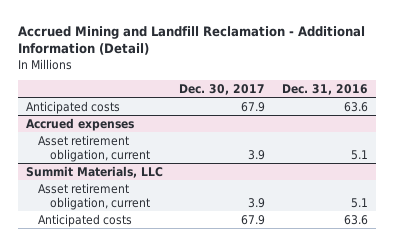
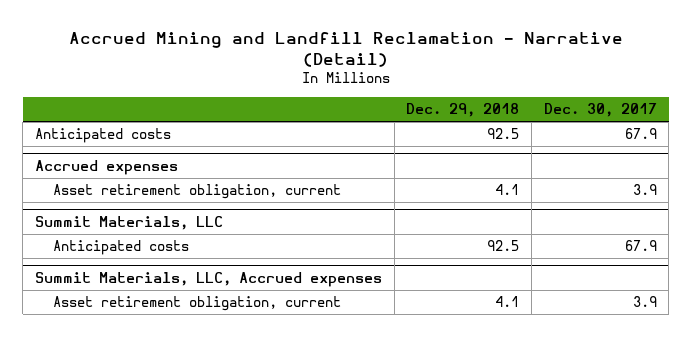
- Accrued Mining and Landfill Reclamation - Additional Information (Detail)
+ Accrued Mining and Landfill Reclamation - Narrative (Detail)
- | Dec. 30, 2017 | Dec. 31, 2016
+ | Dec. 29, 2018 | Dec. 30, 2017
@ Summit Materials, LLC
- Asset retirement obligation, current | 3.9 | 5.1
+ Summit Materials, LLC, Accrued expenses
+ Asset retirement obligation, current | 4.1 | 3.9

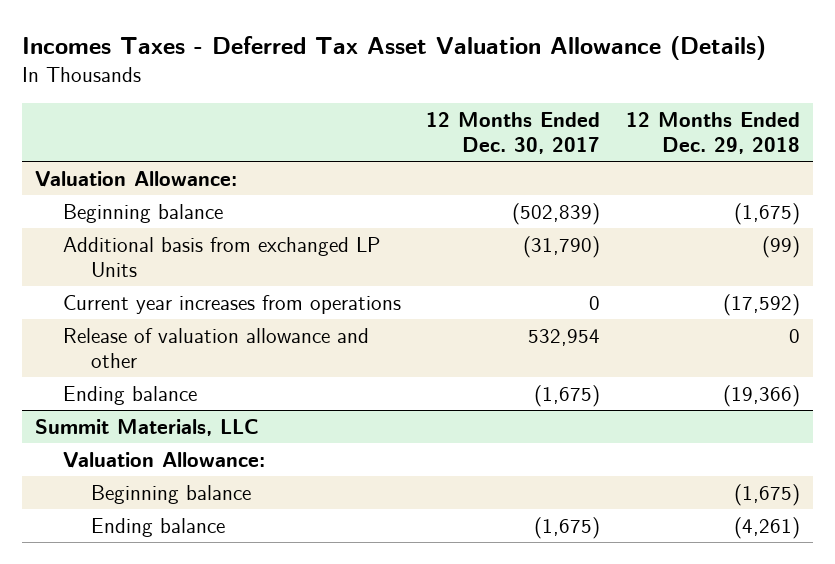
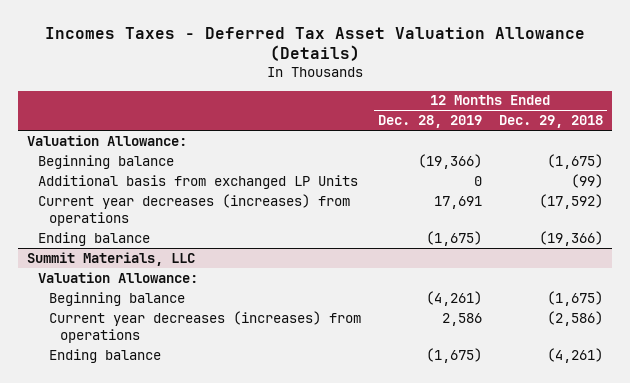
- | 12 Months Ended Dec. 30, 2017 | 12 Months Ended Dec. 29, 2018
+ | 12 Months Ended Dec. 28, 2019 | 12 Months Ended Dec. 29, 2018
- Current year increases from operations | 0 | (17,592)
- Release of valuation allowance and other | 532,954 | 0
+ Current year decreases (increases) from operations | 17,691 | (17,592)
@ Summit Materials, LLC
+ Current year decreases (increases) from operations | 2,586 | (2,586)

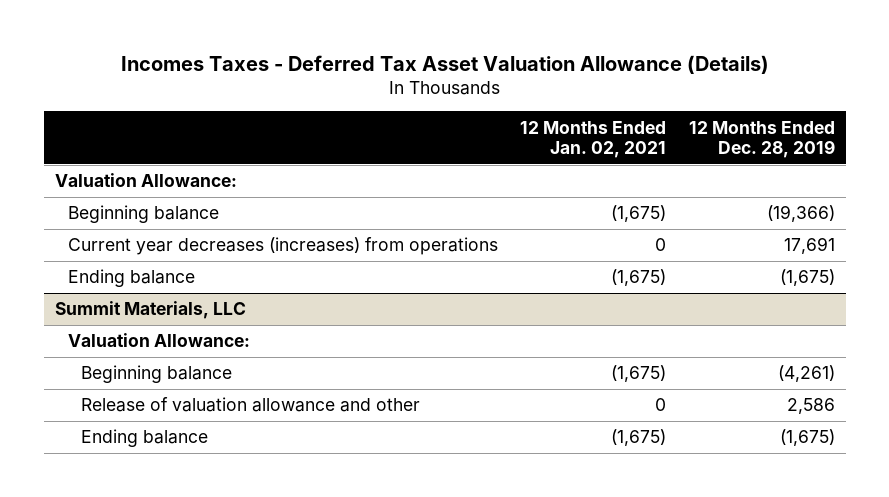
- | 12 Months Ended Dec. 28, 2019 | 12 Months Ended Dec. 29, 2018
+ | 12 Months Ended Jan. 02, 2021 | 12 Months Ended Dec. 28, 2019
- Additional basis from exchanged LP Units | 0 | (99)
@ Summit Materials, LLC
- Current year decreases (increases) from operations | 2,586 | (2,586)
+ Release of valuation allowance and other | 0 | 2,586

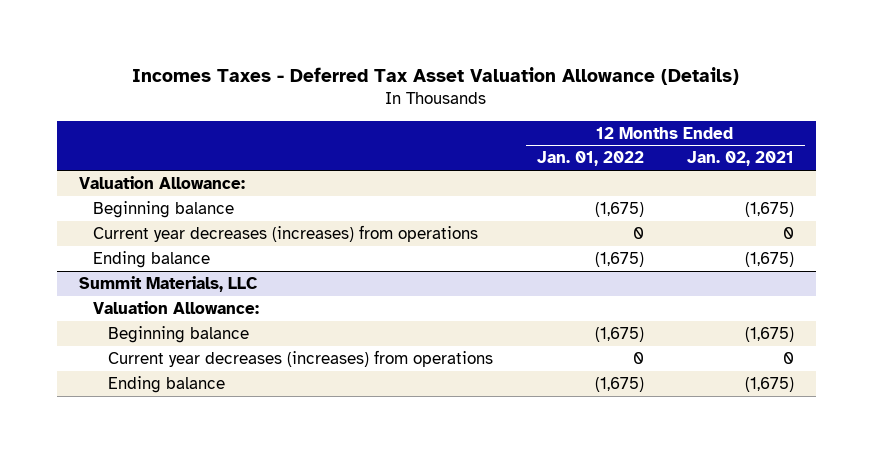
- | 12 Months Ended Jan. 02, 2021 | 12 Months Ended Dec. 28, 2019
+ | 12 Months Ended Jan. 01, 2022 | 12 Months Ended Jan. 02, 2021
@ Summit Materials, LLC
- Release of valuation allowance and other | 0 | 2,586
+ Current year decreases (increases) from operations | 0 | 0

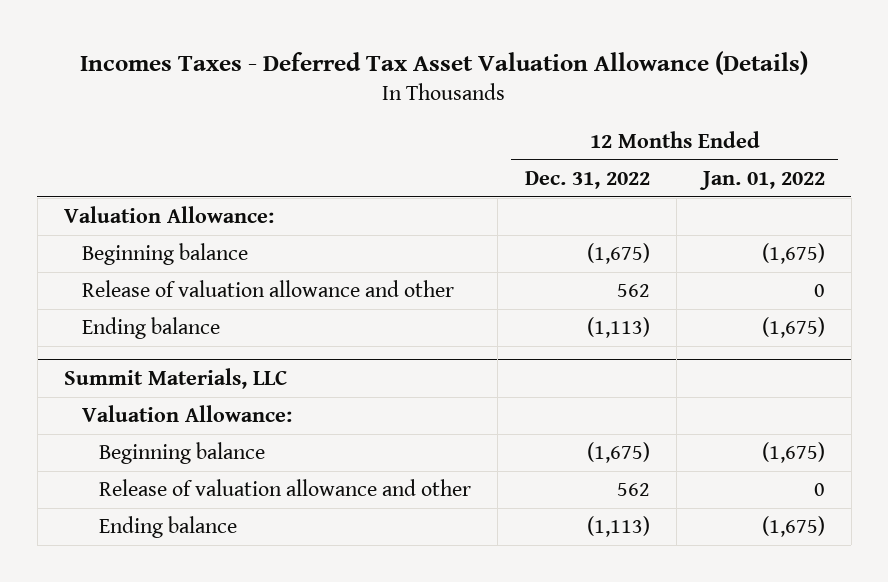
- | 12 Months Ended Jan. 01, 2022 | 12 Months Ended Jan. 02, 2021
+ | 12 Months Ended Dec. 31, 2022 | 12 Months Ended Jan. 01, 2022
- Current year decreases (increases) from operations | 0 | 0
+ Release of valuation allowance and other | 562 | 0
@ Summit Materials, LLC
- Current year decreases (increases) from operations | 0 | 0
+ Release of valuation allowance and other | 562 | 0

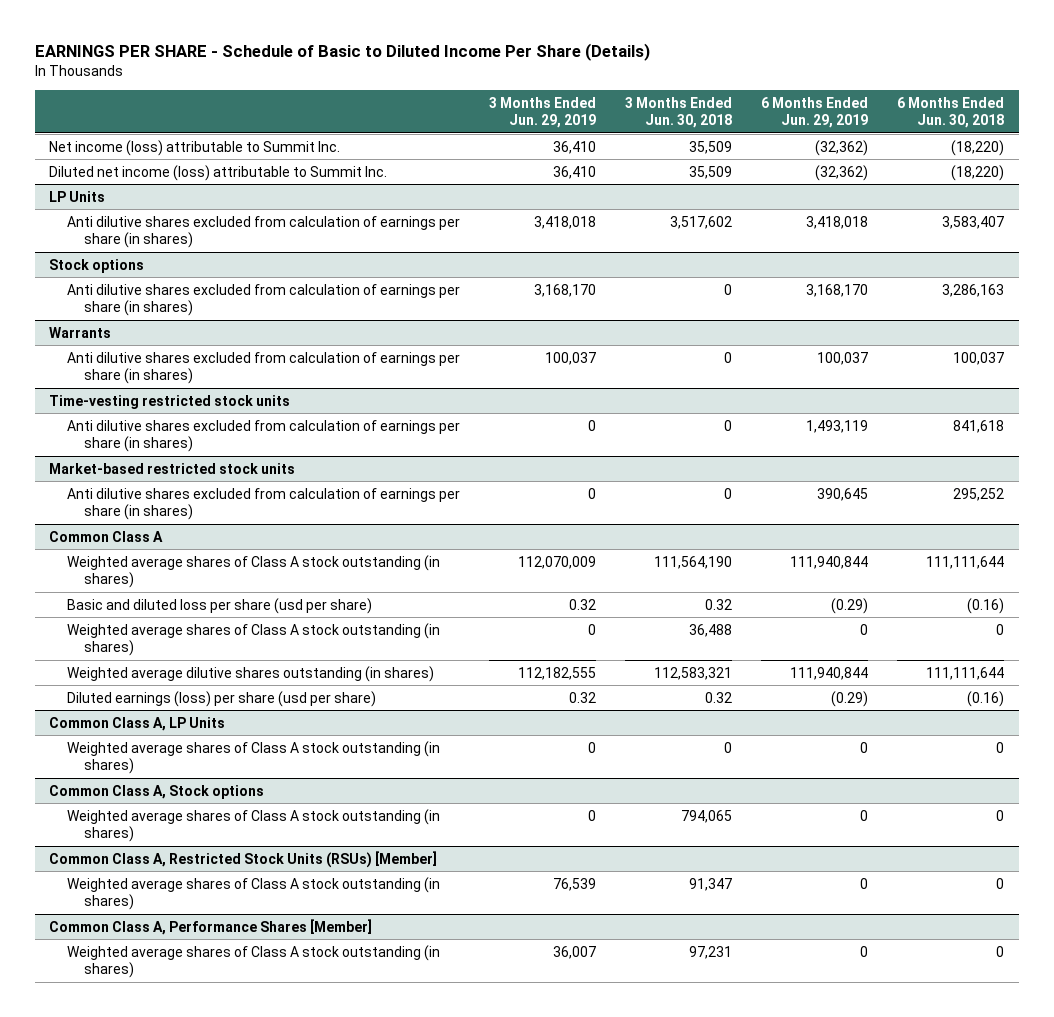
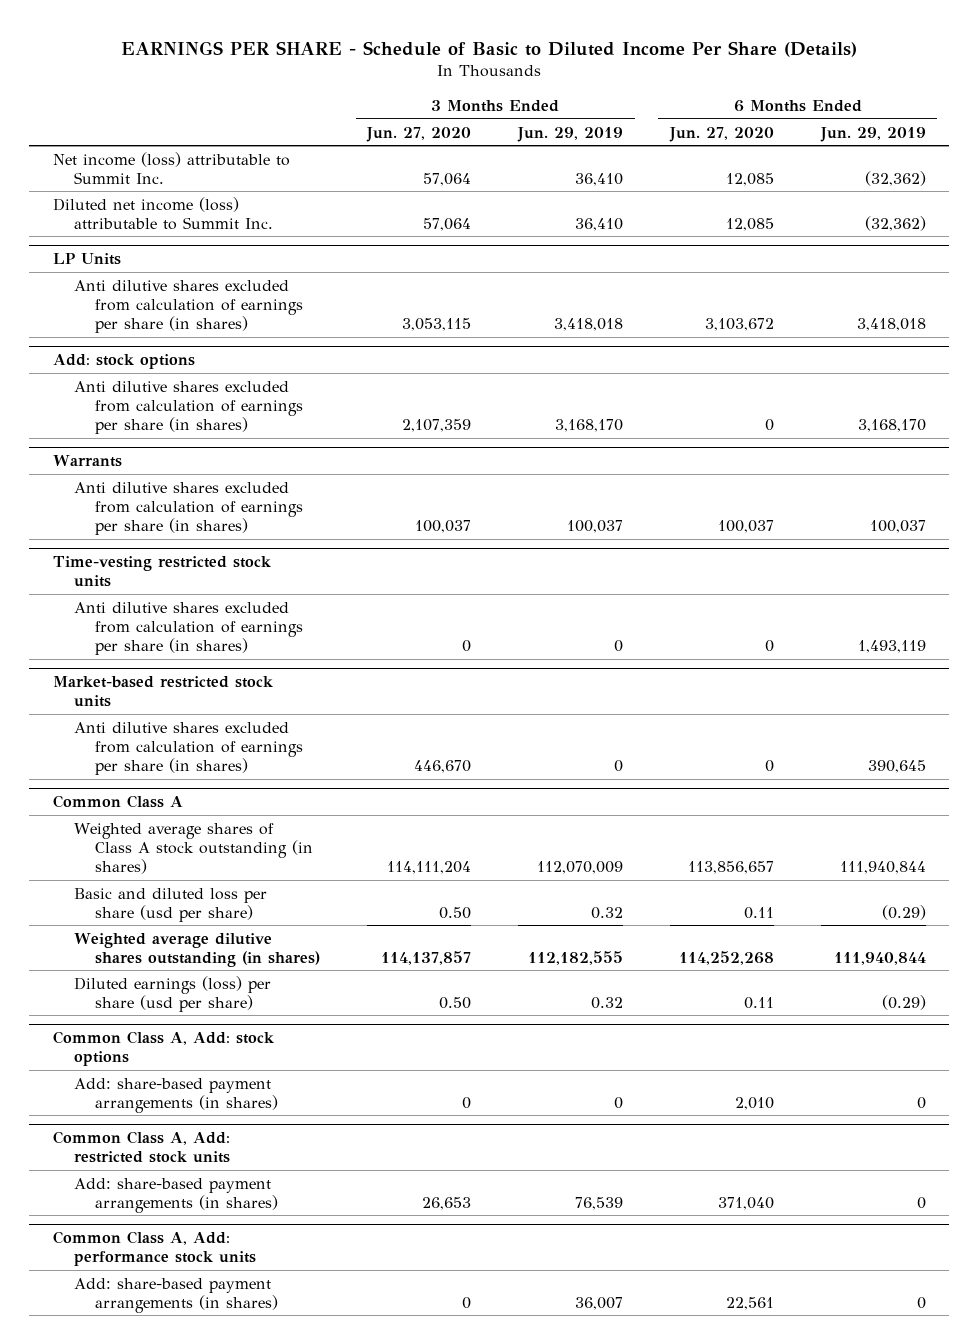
- | 3 Months Ended Jun. 29, 2019 | 3 Months Ended Jun. 30, 2018 | 6 Months Ended Jun. 29, 2019 | 6 Months Ended Jun. 30, 2018
+ | 3 Months Ended Jun. 27, 2020 | 3 Months Ended Jun. 29, 2019 | 6 Months Ended Jun. 27, 2020 | 6 Months Ended Jun. 29, 2019
- Stock options
+ Add: stock options
@ Common Class A
- Weighted average shares of Class A stock outstanding (in shares) | 0 | 36,488 | 0 | 0
- Common Class A, LP Units
- Weighted average shares of Class A stock outstanding (in shares) | 0 | 0 | 0 | 0
- Common Class A, Stock options
- Weighted average shares of Class A stock outstanding (in shares) | 0 | 794,065 | 0 | 0
- Common Class A, Restricted Stock Units (RSUs) [Member]
- Weighted average shares of Class A stock outstanding (in shares) | 76,539 | 91,347 | 0 | 0
- Common Class A, Performance Shares [Member]
- Weighted average shares of Class A stock outstanding (in shares) | 36,007 | 97,231 | 0 | 0
+ Common Class A, Add: stock options
+ Add: share-based payment arrangements (in shares) | 0 | 0 | 2,010 | 0
+ Common Class A, Add: restricted stock units
+ Add: share-based payment arrangements (in shares) | 26,653 | 76,539 | 371,040 | 0
+ Common Class A, Add: performance stock units
+ Add: share-based payment arrangements (in shares) | 0 | 36,007 | 22,561 | 0

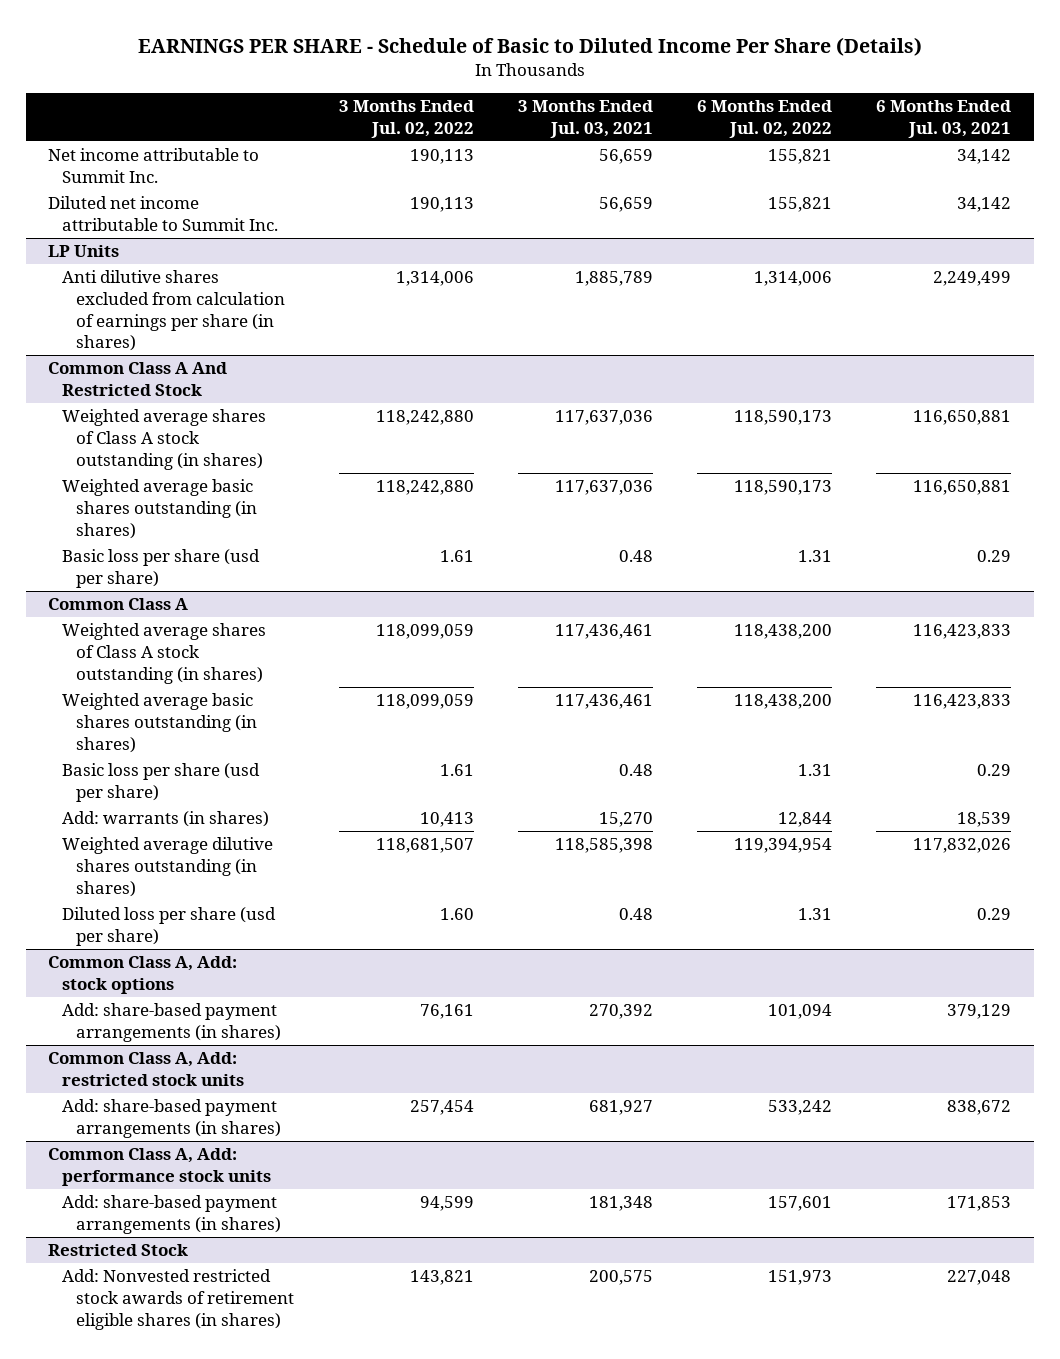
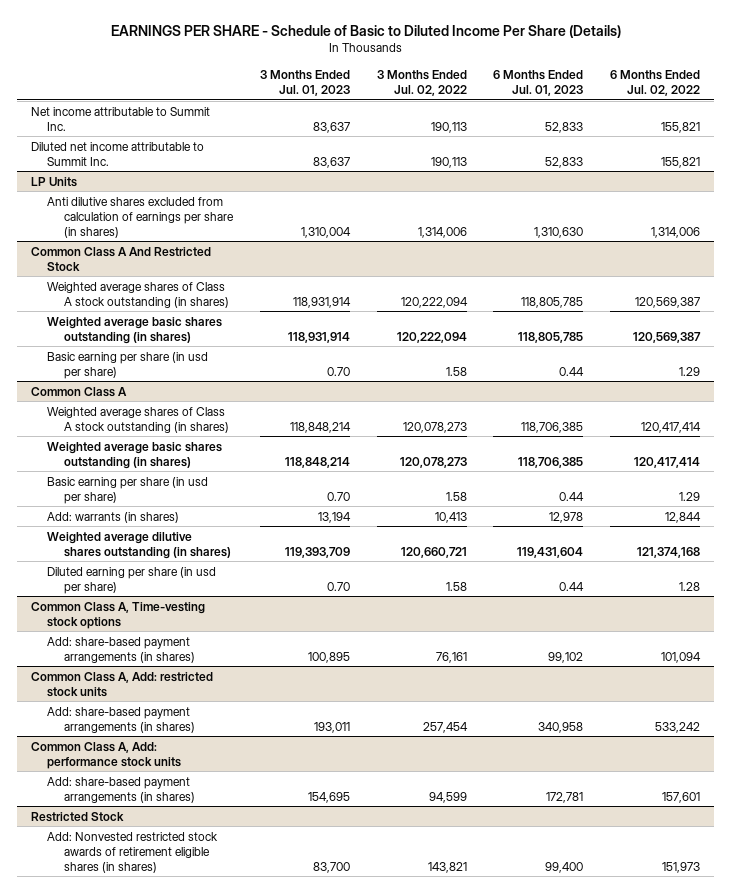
- | 3 Months Ended Jul. 02, 2022 | 3 Months Ended Jul. 03, 2021 | 6 Months Ended Jul. 02, 2022 | 6 Months Ended Jul. 03, 2021
+ | 3 Months Ended Jul. 01, 2023 | 3 Months Ended Jul. 02, 2022 | 6 Months Ended Jul. 01, 2023 | 6 Months Ended Jul. 02, 2022
@ Common Class A And Restricted Stock
- Weighted average shares of Class A stock outstanding (in shares) | 118,242,880 | 117,637,036 | 118,590,173 | 116,650,881
- Weighted average basic shares outstanding (in shares) | 118,242,880 | 117,637,036 | 118,590,173 | 116,650,881
- Basic loss per share (usd per share) | 1.61 | 0.48 | 1.31 | 0.29
+ Weighted average shares of Class A stock outstanding (in shares) | 118,931,914 | 120,222,094 | 118,805,785 | 120,569,387
+ Weighted average basic shares outstanding (in shares) | 118,931,914 | 120,222,094 | 118,805,785 | 120,569,387
+ Basic earning per share (in usd per share) | 0.70 | 1.58 | 0.44 | 1.29
@ Common Class A
- Weighted average shares of Class A stock outstanding (in shares) | 118,099,059 | 117,436,461 | 118,438,200 | 116,423,833
- Weighted average basic shares outstanding (in shares) | 118,099,059 | 117,436,461 | 118,438,200 | 116,423,833
- Basic loss per share (usd per share) | 1.61 | 0.48 | 1.31 | 0.29
+ Weighted average shares of Class A stock outstanding (in shares) | 118,848,214 | 120,078,273 | 118,706,385 | 120,417,414
+ Weighted average basic shares outstanding (in shares) | 118,848,214 | 120,078,273 | 118,706,385 | 120,417,414
+ Basic earning per share (in usd per share) | 0.70 | 1.58 | 0.44 | 1.29
- Weighted average dilutive shares outstanding (in shares) | 118,681,507 | 118,585,398 | 119,394,954 | 117,832,026
- Diluted loss per share (usd per share) | 1.60 | 0.48 | 1.31 | 0.29
- Common Class A, Add: stock options
@ Common Class A
+ Weighted average dilutive shares outstanding (in shares) | 119,393,709 | 120,660,721 | 119,431,604 | 121,374,168
+ Diluted earning per share (in usd per share) | 0.70 | 1.58 | 0.44 | 1.28
+ Common Class A, Time-vesting stock options

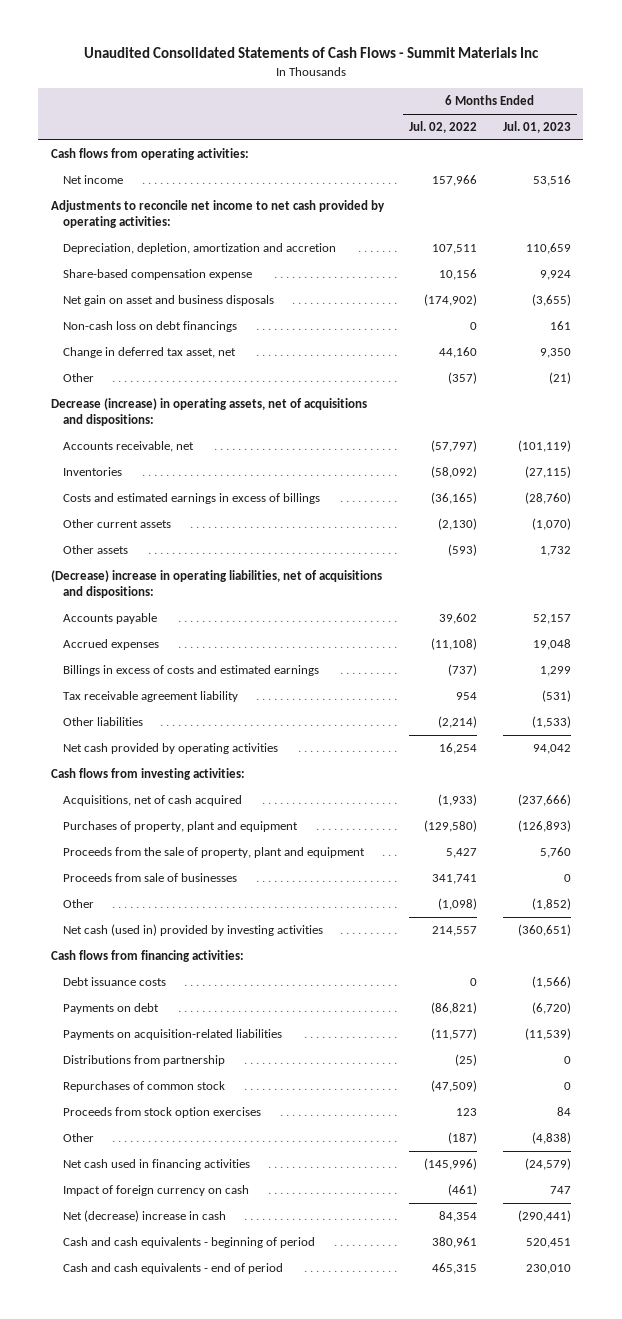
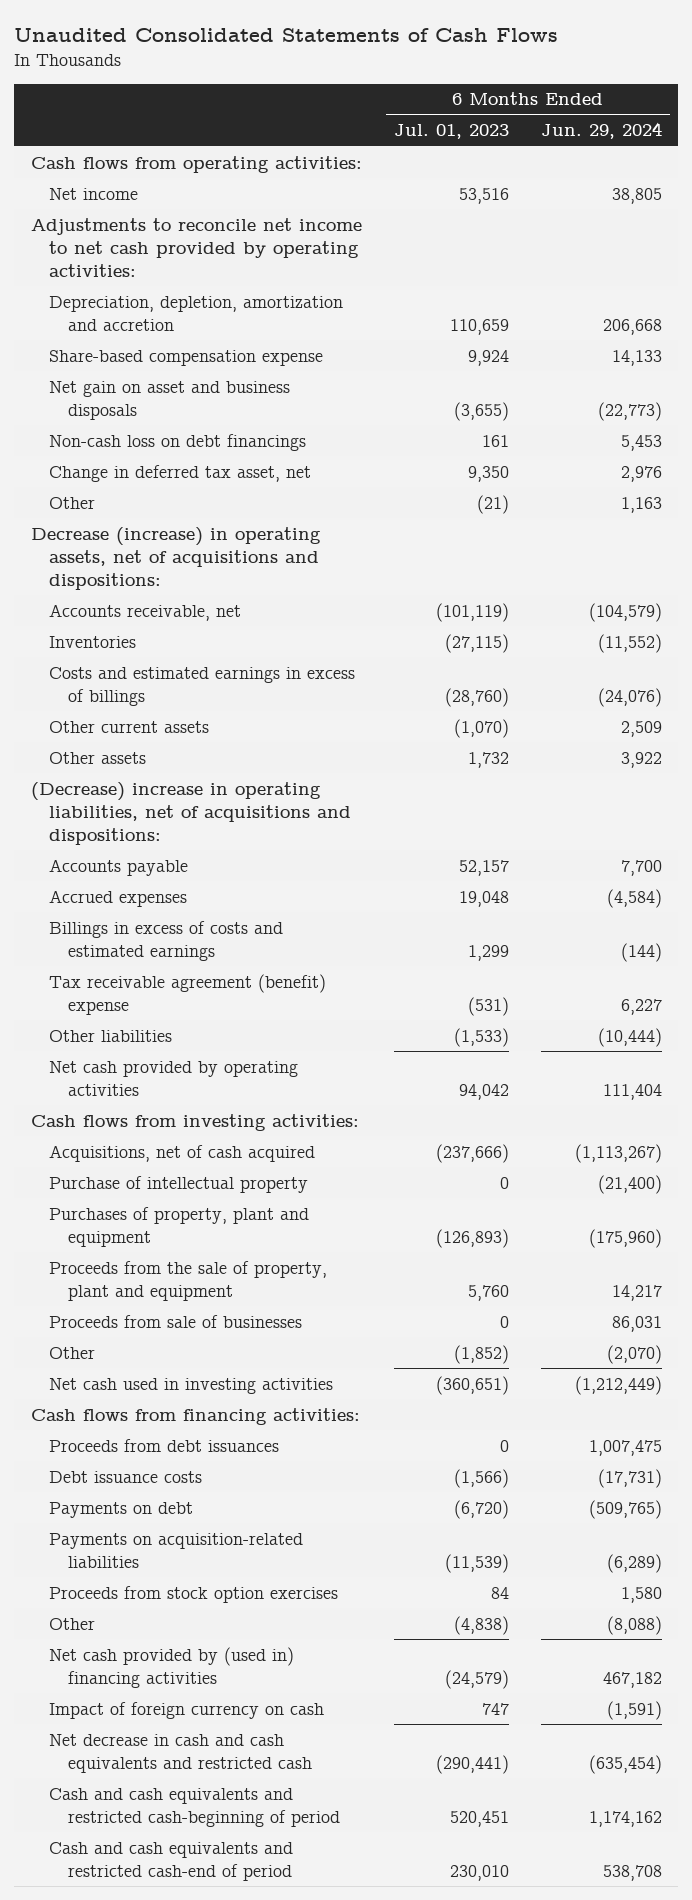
- Unaudited Consolidated Statements of Cash Flows - Summit Materials Inc
+ Unaudited Consolidated Statements of Cash Flows
- | 6 Months Ended Jul. 02, 2022 | 6 Months Ended Jul. 01, 2023
+ | 6 Months Ended Jul. 01, 2023 | 6 Months Ended Jun. 29, 2024
- Tax receivable agreement liability | 954 | (531)
+ Tax receivable agreement (benefit) expense | (531) | 6,227
+ Purchase of intellectual property | 0 | (21,400)
- Net cash (used in) provided by investing activities | 214,557 | (360,651)
+ Net cash used in investing activities | (360,651) | (1,212,449)
+ Proceeds from debt issuances | 0 | 1,007,475
- Distributions from partnership | (25) | 0
- Repurchases of common stock | (47,509) | 0
- Net cash used in financing activities | (145,996) | (24,579)
+ Net cash provided by (used in) financing activities | (24,579) | 467,182
- Net (decrease) increase in cash | 84,354 | (290,441)
- Cash and cash equivalents - beginning of period | 380,961 | 520,451
- Cash and cash equivalents - end of period | 465,315 | 230,010
+ Net decrease in cash and cash equivalents and restricted cash | (290,441) | (635,454)
+ Cash and cash equivalents and restricted cash-beginning of period | 520,451 | 1,174,162
+ Cash and cash equivalents and restricted cash-end of period | 230,010 | 538,708

